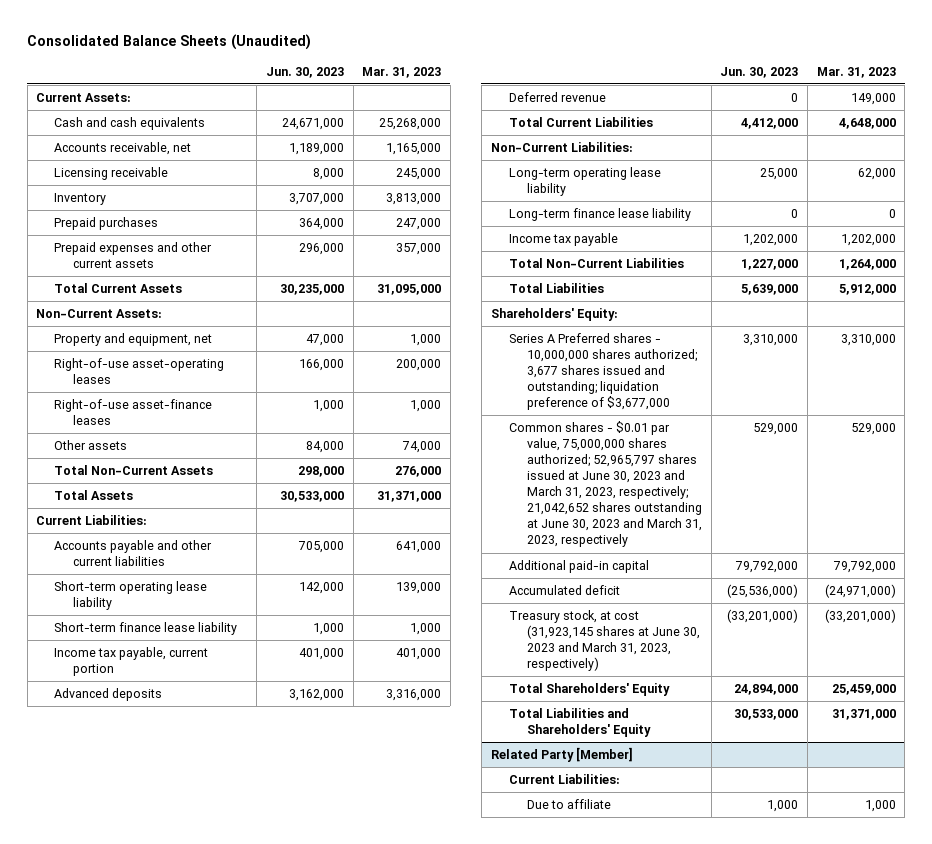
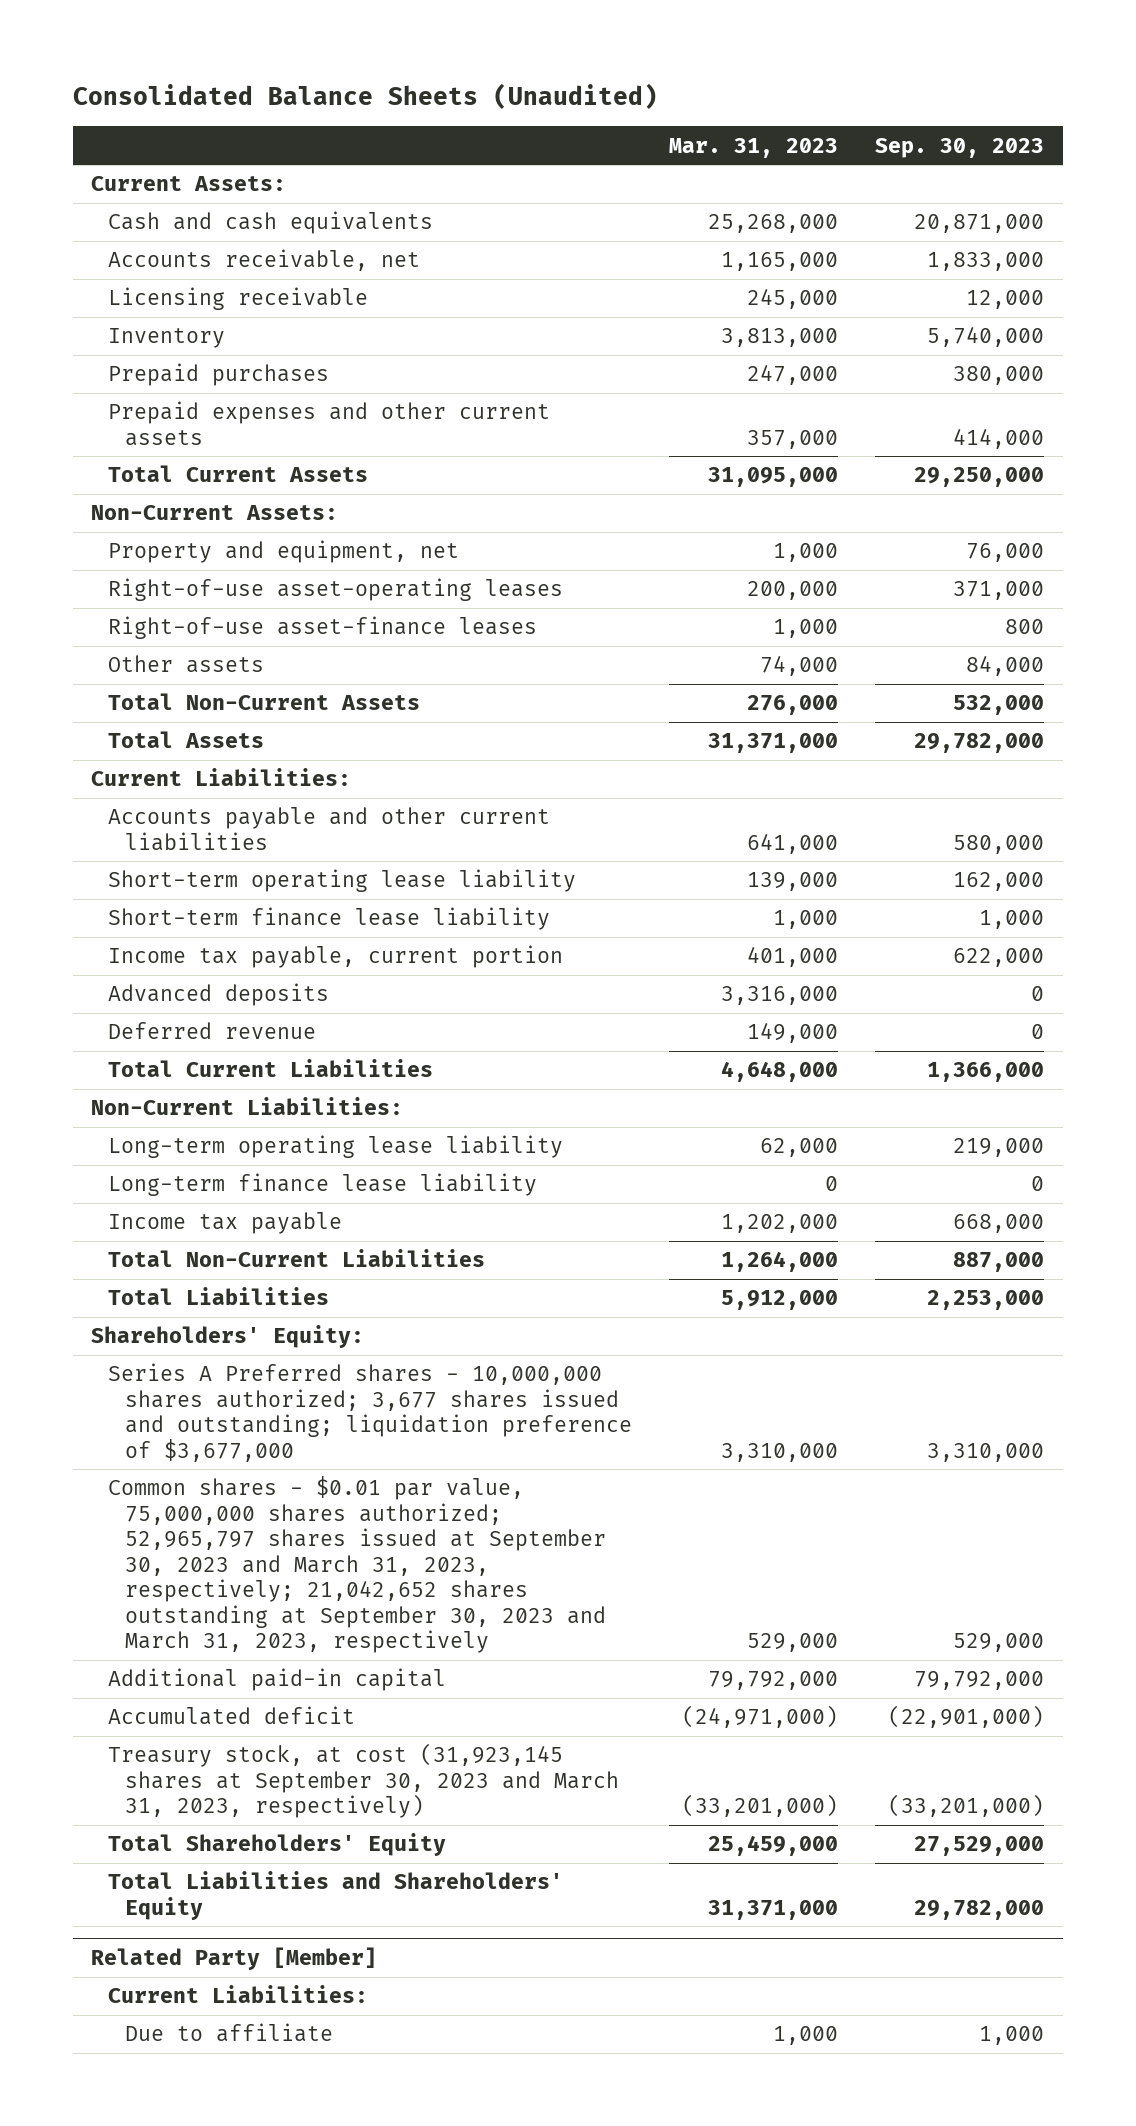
- | Jun. 30, 2023 | Mar. 31, 2023
+ | Mar. 31, 2023 | Sep. 30, 2023
- Common shares - $0.01 par value, 75,000,000 shares authorized; 52,965,797 shares issued at June 30, 2023 and March 31, 2023, respectively; 21,042,652 shares outstanding at June 30, 2023 and March 31, 2023, respectively | 529,000 | 529,000
+ Common shares - $0.01 par value, 75,000,000 shares authorized; 52,965,797 shares issued at September 30, 2023 and March 31, 2023, respectively; 21,042,652 shares outstanding at September 30, 2023 and March 31, 2023, respectively | 529,000 | 529,000
- Treasury stock, at cost (31,923,145 shares at June 30, 2023 and March 31, 2023, respectively) | (33,201,000) | (33,201,000)
+ Treasury stock, at cost (31,923,145 shares at September 30, 2023 and March 31, 2023, respectively) | (33,201,000) | (33,201,000)

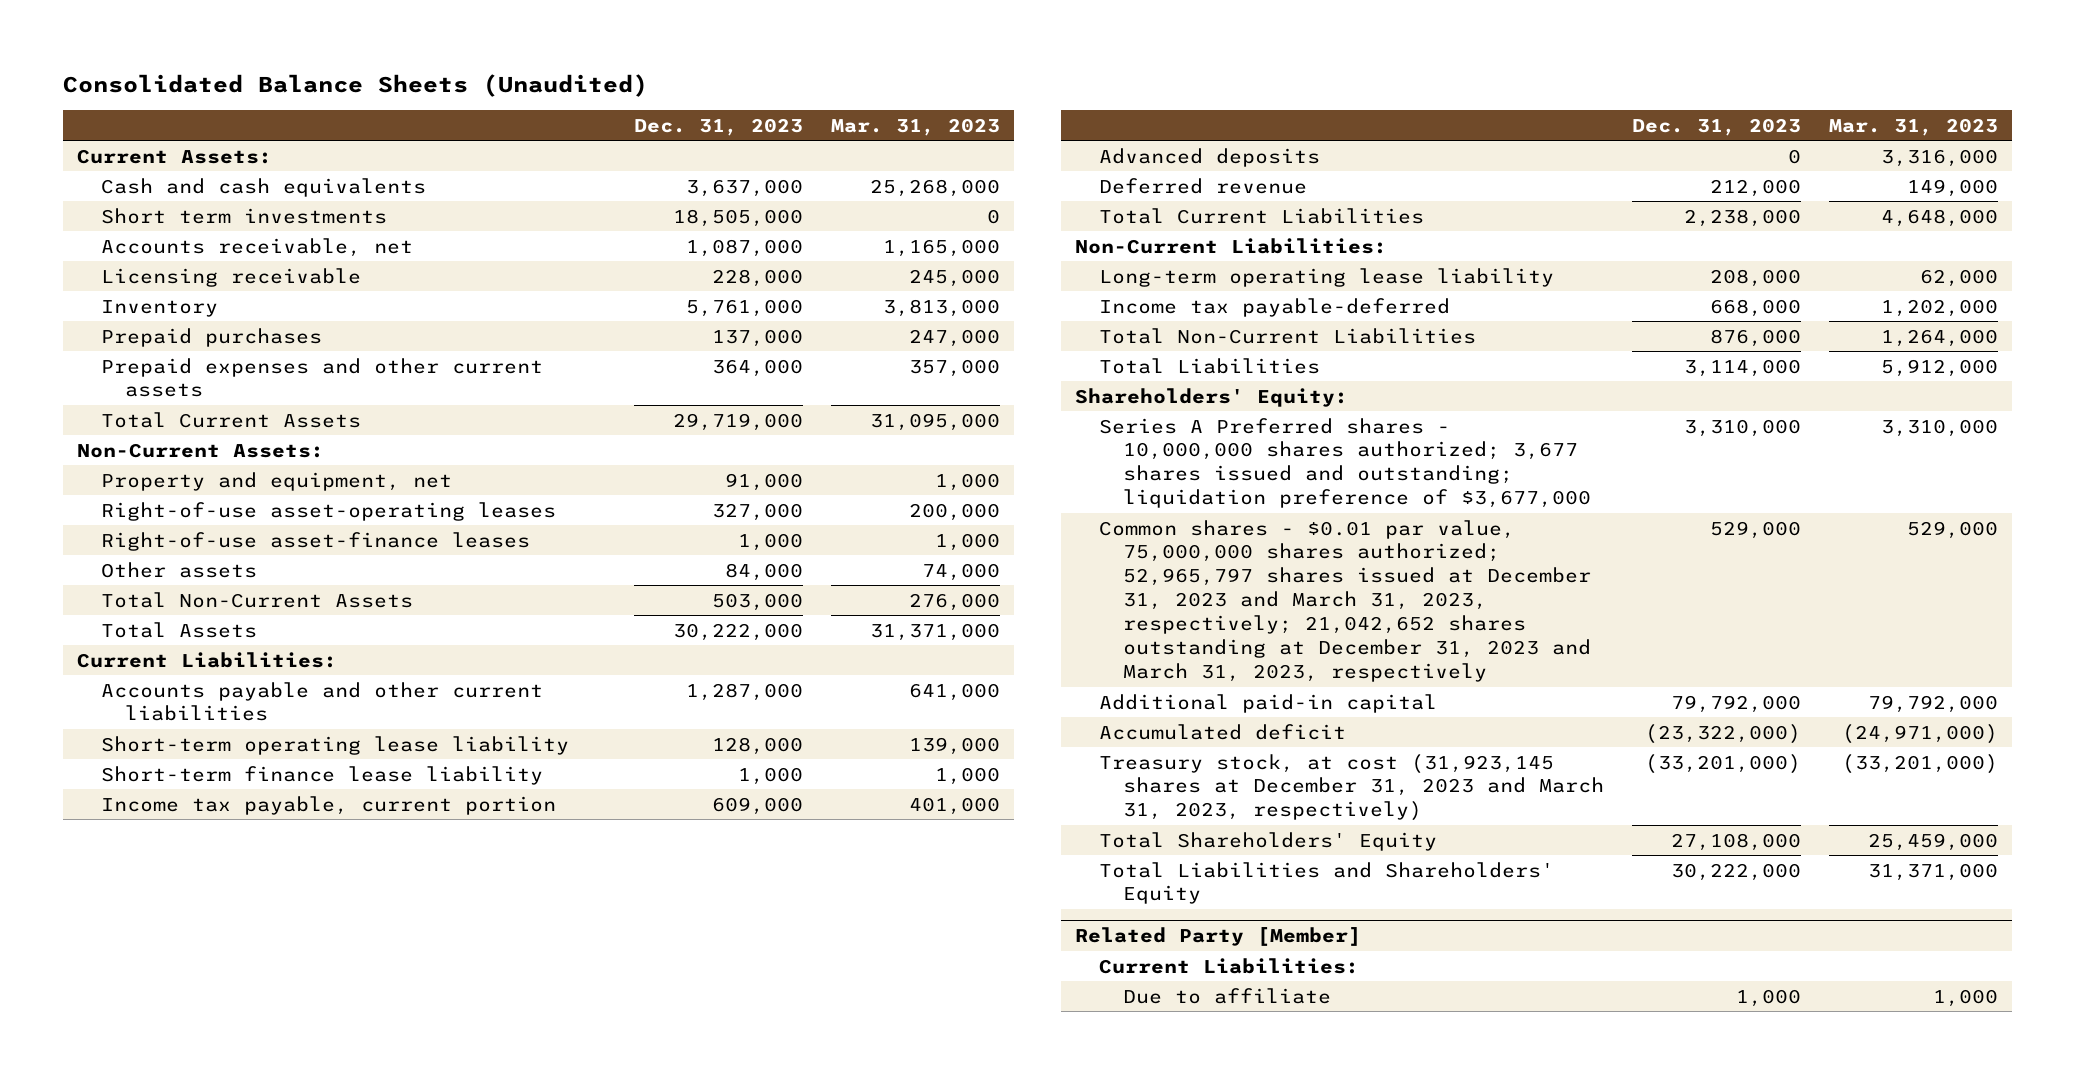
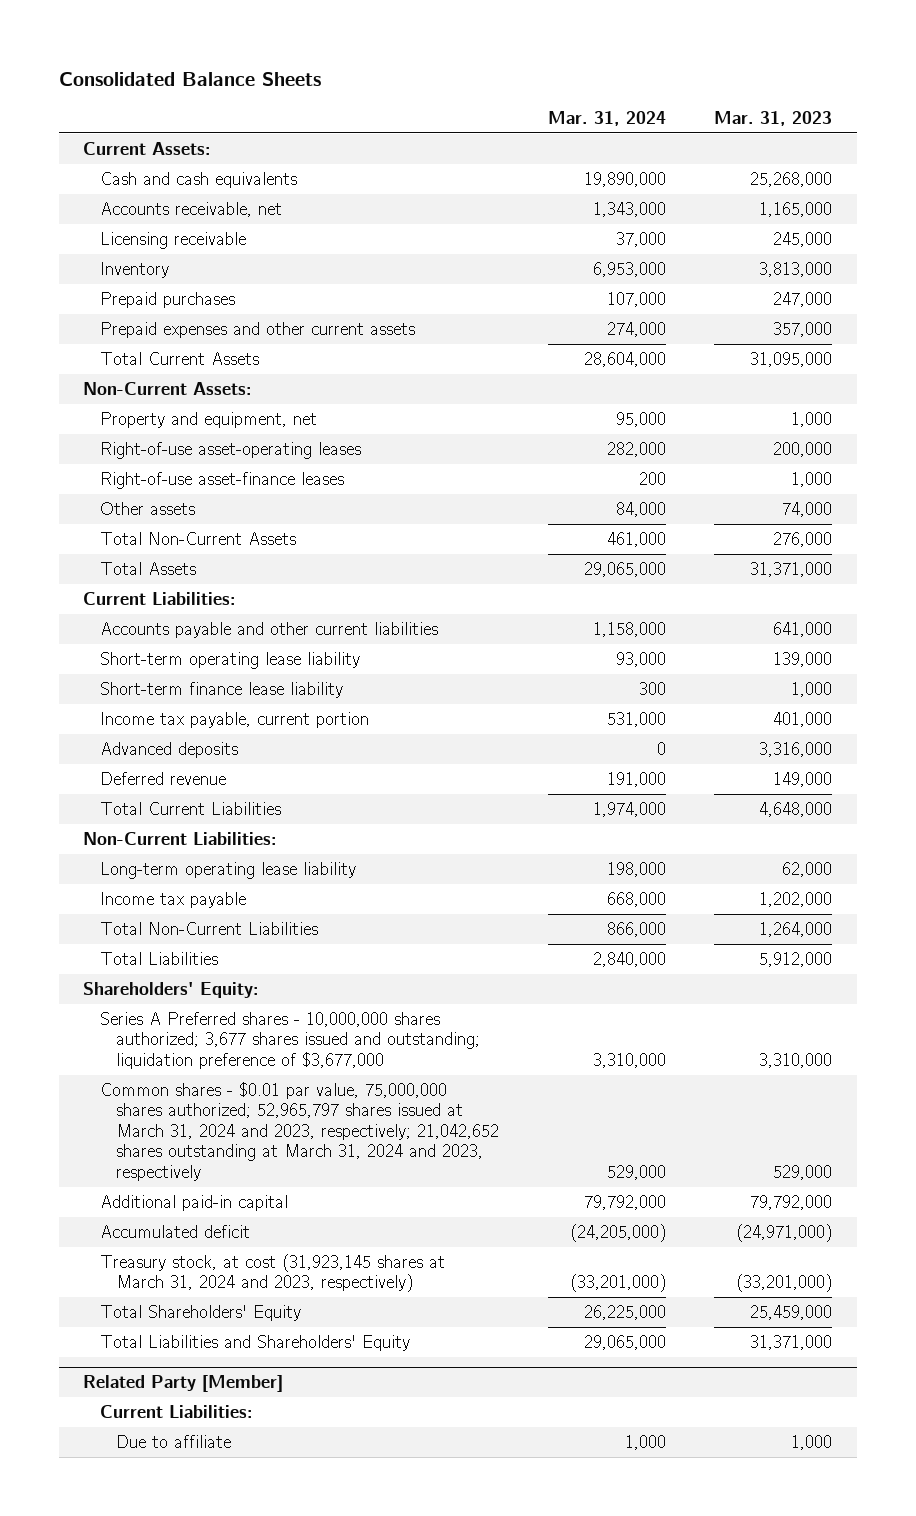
- Consolidated Balance Sheets (Unaudited)
+ Consolidated Balance Sheets
- | Dec. 31, 2023 | Mar. 31, 2023
+ | Mar. 31, 2024 | Mar. 31, 2023
- Short term investments | 18,505,000 | 0
- Income tax payable-deferred | 668,000 | 1,202,000
+ Income tax payable | 668,000 | 1,202,000
- Common shares - $0.01 par value, 75,000,000 shares authorized; 52,965,797 shares issued at December 31, 2023 and March 31, 2023, respectively; 21,042,652 shares outstanding at December 31, 2023 and March 31, 2023, respectively | 529,000 | 529,000
+ Common shares - $0.01 par value, 75,000,000 shares authorized; 52,965,797 shares issued at March 31, 2024 and 2023, respectively; 21,042,652 shares outstanding at March 31, 2024 and 2023, respectively | 529,000 | 529,000
- Treasury stock, at cost (31,923,145 shares at December 31, 2023 and March 31, 2023, respectively) | (33,201,000) | (33,201,000)
+ Treasury stock, at cost (31,923,145 shares at March 31, 2024 and 2023, respectively) | (33,201,000) | (33,201,000)

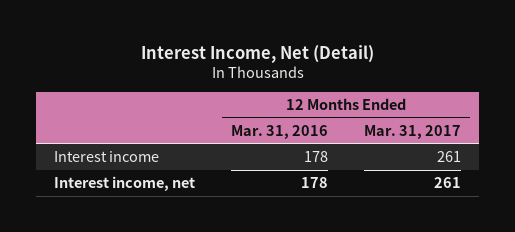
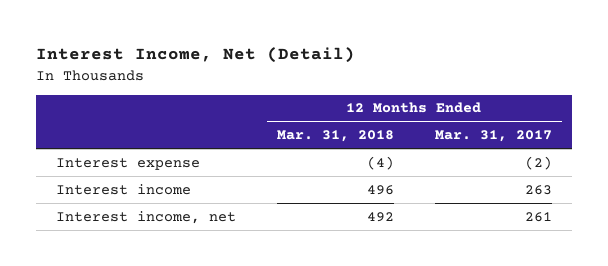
- | 12 Months Ended Mar. 31, 2016 | 12 Months Ended Mar. 31, 2017
+ | 12 Months Ended Mar. 31, 2018 | 12 Months Ended Mar. 31, 2017
- Interest income | 178 | 261
+ Interest expense | (4) | (2)
+ Interest income | 496 | 263

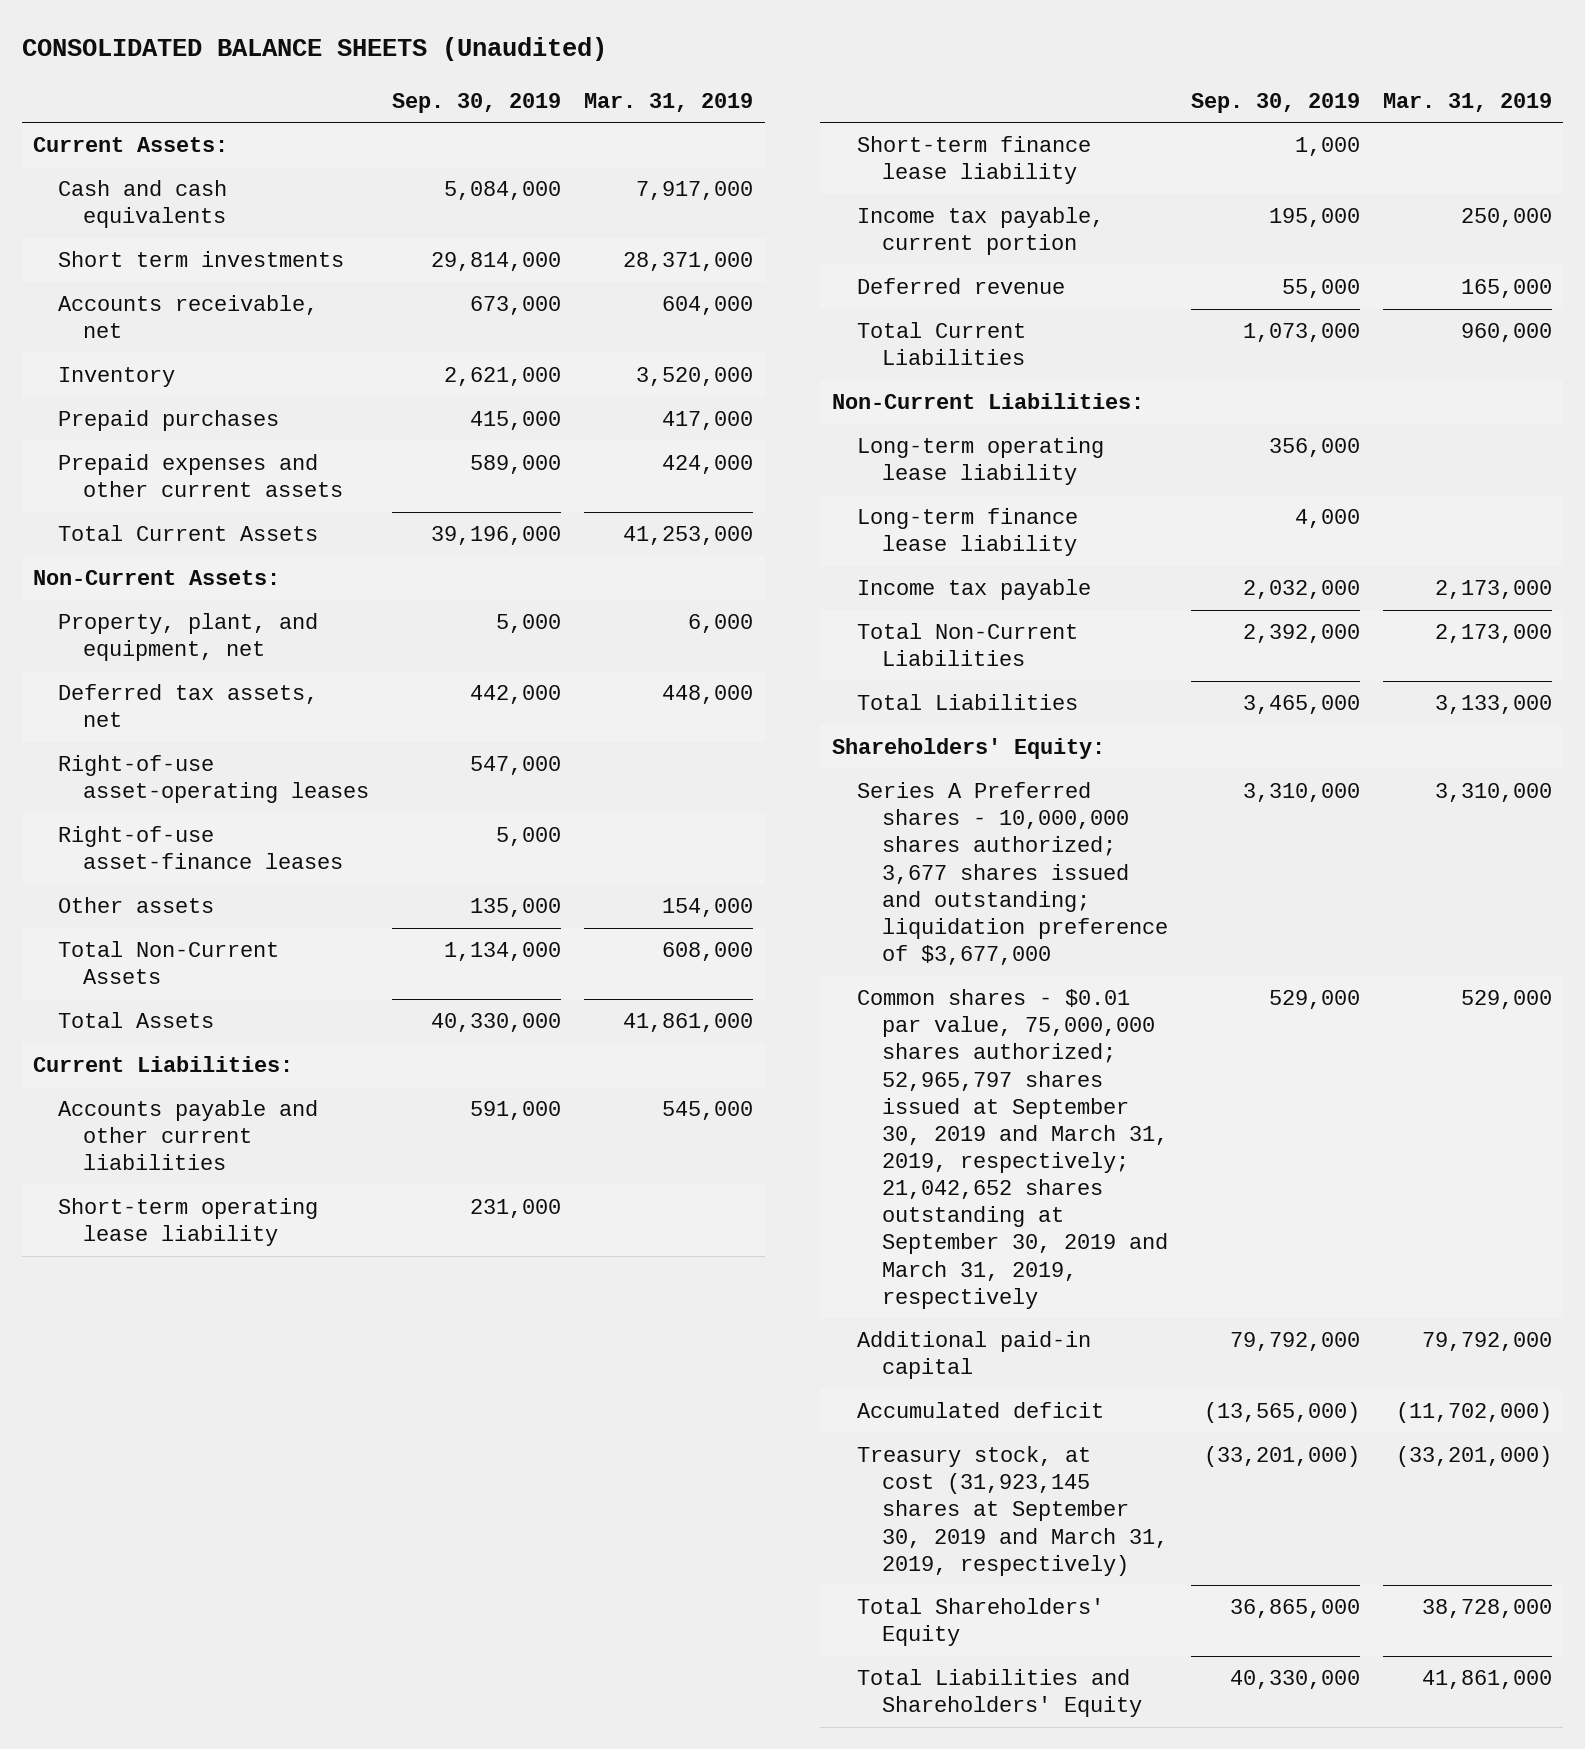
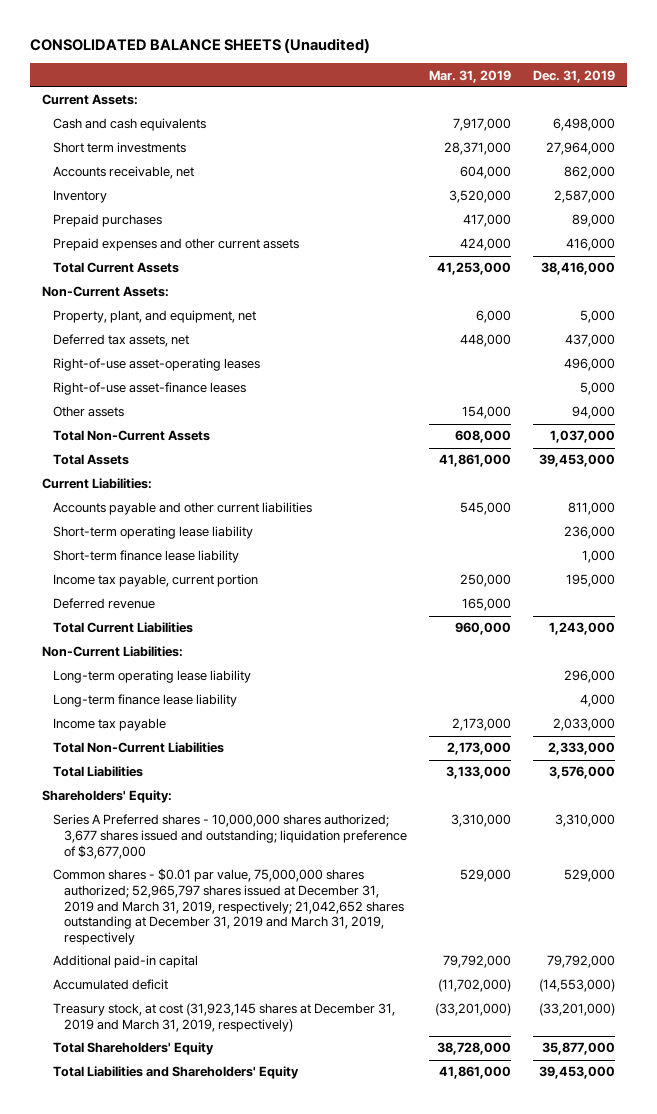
- | Sep. 30, 2019 | Mar. 31, 2019
+ | Mar. 31, 2019 | Dec. 31, 2019
- Common shares - $0.01 par value, 75,000,000 shares authorized; 52,965,797 shares issued at September 30, 2019 and March 31, 2019, respectively; 21,042,652 shares outstanding at September 30, 2019 and March 31, 2019, respectively | 529,000 | 529,000
+ Common shares - $0.01 par value, 75,000,000 shares authorized; 52,965,797 shares issued at December 31, 2019 and March 31, 2019, respectively; 21,042,652 shares outstanding at December 31, 2019 and March 31, 2019, respectively | 529,000 | 529,000
- Treasury stock, at cost (31,923,145 shares at September 30, 2019 and March 31, 2019, respectively) | (33,201,000) | (33,201,000)
+ Treasury stock, at cost (31,923,145 shares at December 31, 2019 and March 31, 2019, respectively) | (33,201,000) | (33,201,000)

